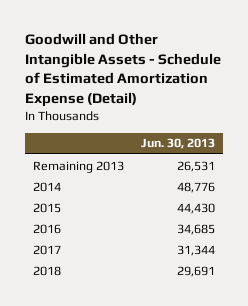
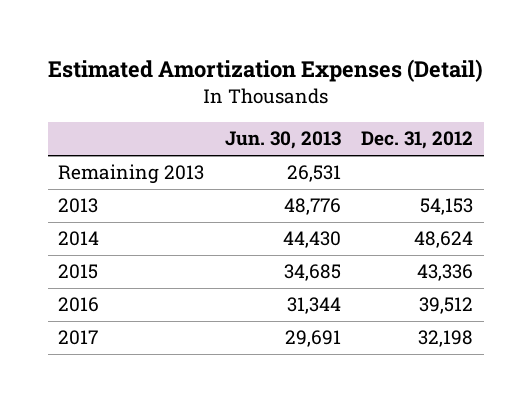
- Goodwill and Other Intangible Assets - Schedule of Estimated Amortization Expense (Detail)
+ Estimated Amortization Expenses (Detail)
- | Jun. 30, 2013
+ | Jun. 30, 2013 | Dec. 31, 2012
- 2014 | 48,776
- 2015 | 44,430
- 2016 | 34,685
- 2017 | 31,344
- 2018 | 29,691
+ 2013 | 48,776 | 54,153
+ 2014 | 44,430 | 48,624
+ 2015 | 34,685 | 43,336
+ 2016 | 31,344 | 39,512
+ 2017 | 29,691 | 32,198

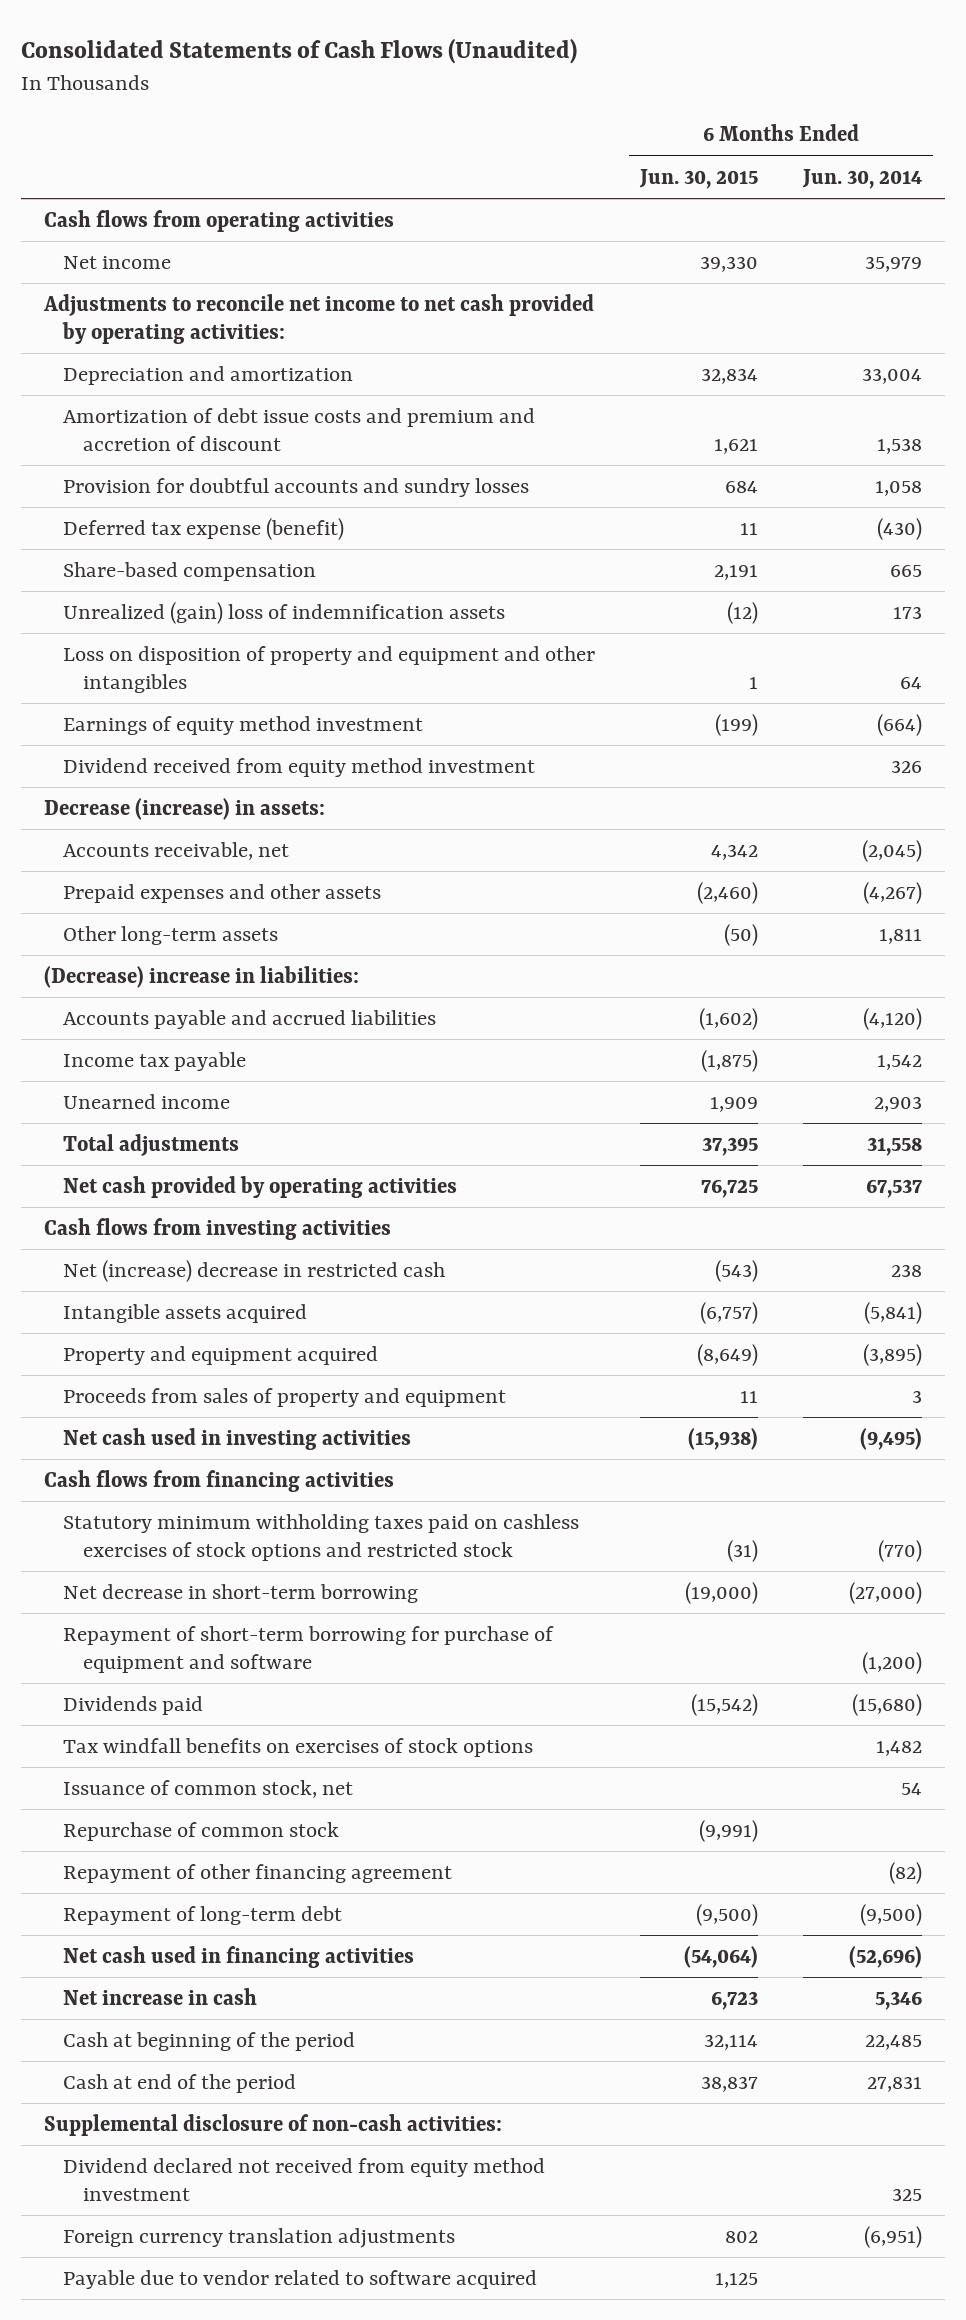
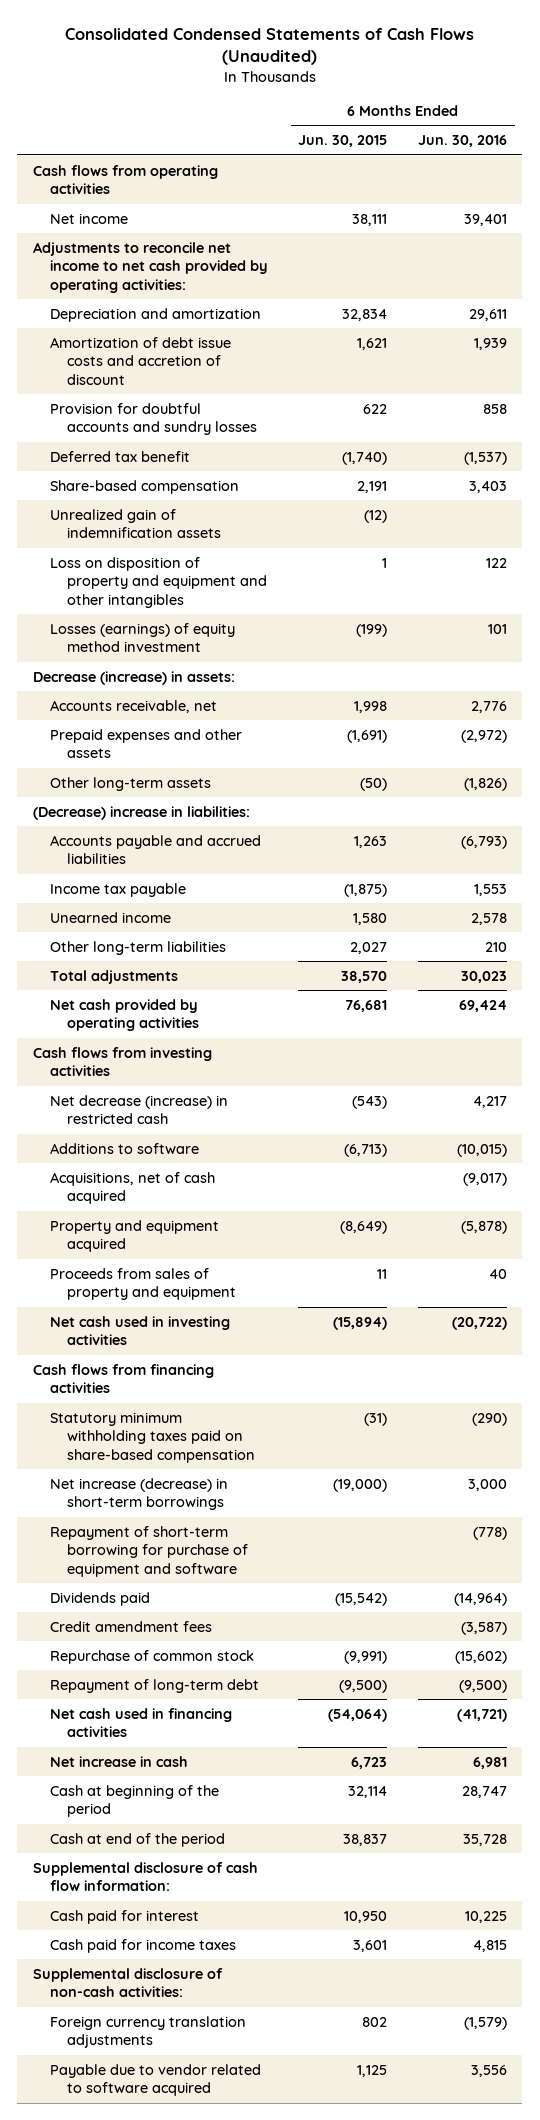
- Consolidated Statements of Cash Flows (Unaudited)
+ Consolidated Condensed Statements of Cash Flows (Unaudited)
- | 6 Months Ended Jun. 30, 2015 | 6 Months Ended Jun. 30, 2014
+ | 6 Months Ended Jun. 30, 2015 | 6 Months Ended Jun. 30, 2016
- Net income | 39,330 | 35,979
+ Net income | 38,111 | 39,401
- Amortization of debt issue costs and premium and accretion of discount | 1,621 | 1,538
- Provision for doubtful accounts and sundry losses | 684 | 1,058
- Deferred tax expense (benefit) | 11 | (430)
+ Amortization of debt issue costs and accretion of discount | 1,621 | 1,939
+ Provision for doubtful accounts and sundry losses | 622 | 858
+ Deferred tax benefit | (1,740) | (1,537)
- Unrealized (gain) loss of indemnification assets | (12) | 173
+ Unrealized gain of indemnification assets | (12) |
- Earnings of equity method investment | (199) | (664)
- Dividend received from equity method investment | | 326
+ Losses (earnings) of equity method investment | (199) | 101
- Accounts receivable, net | 4,342 | (2,045)
- Prepaid expenses and other assets | (2,460) | (4,267)
+ Accounts receivable, net | 1,998 | 2,776
+ Prepaid expenses and other assets | (1,691) | (2,972)
- Accounts payable and accrued liabilities | (1,602) | (4,120)
+ Accounts payable and accrued liabilities | 1,263 | (6,793)
- Unearned income | 1,909 | 2,903
- Total adjustments | 37,395 | 31,558
- Net cash provided by operating activities | 76,725 | 67,537
+ Unearned income | 1,580 | 2,578
+ Other long-term liabilities | 2,027 | 210
+ Total adjustments | 38,570 | 30,023
+ Net cash provided by operating activities | 76,681 | 69,424
- Net (increase) decrease in restricted cash | (543) | 238
- Intangible assets acquired | (6,757) | (5,841)
+ Net decrease (increase) in restricted cash | (543) | 4,217
+ Additions to software | (6,713) | (10,015)
+ Acquisitions, net of cash acquired | | (9,017)
- Net cash used in investing activities | (15,938) | (9,495)
+ Net cash used in investing activities | (15,894) | (20,722)
- Statutory minimum withholding taxes paid on cashless exercises of stock options and restricted stock | (31) | (770)
- Net decrease in short-term borrowing | (19,000) | (27,000)
+ Statutory minimum withholding taxes paid on share-based compensation | (31) | (290)
+ Net increase (decrease) in short-term borrowings | (19,000) | 3,000
- Tax windfall benefits on exercises of stock options | | 1,482
- Issuance of common stock, net | | 54
+ Credit amendment fees | | (3,587)
- Repayment of other financing agreement | | (82)
+ Supplemental disclosure of cash flow information:
+ Cash paid for interest | 10,950 | 10,225
+ Cash paid for income taxes | 3,601 | 4,815
- Dividend declared not received from equity method investment | | 325

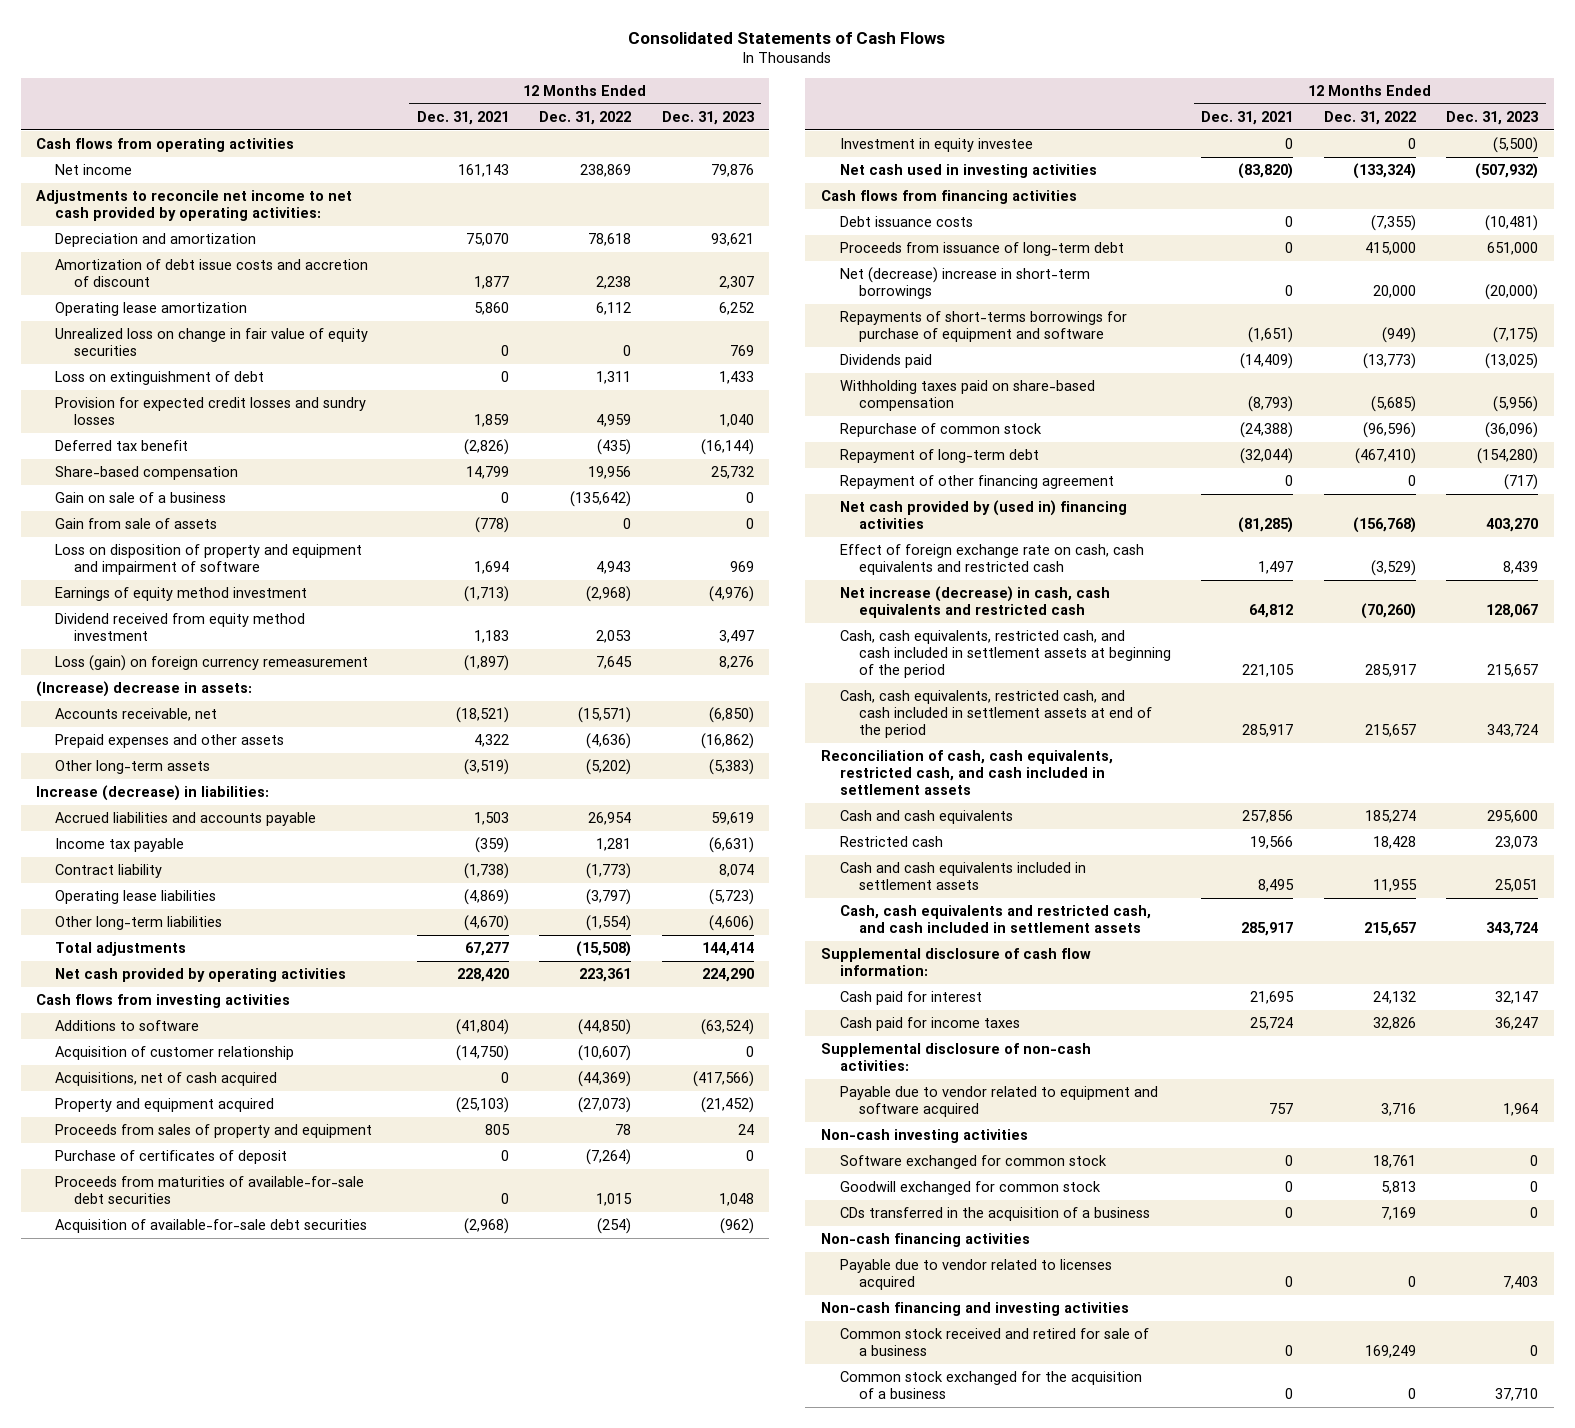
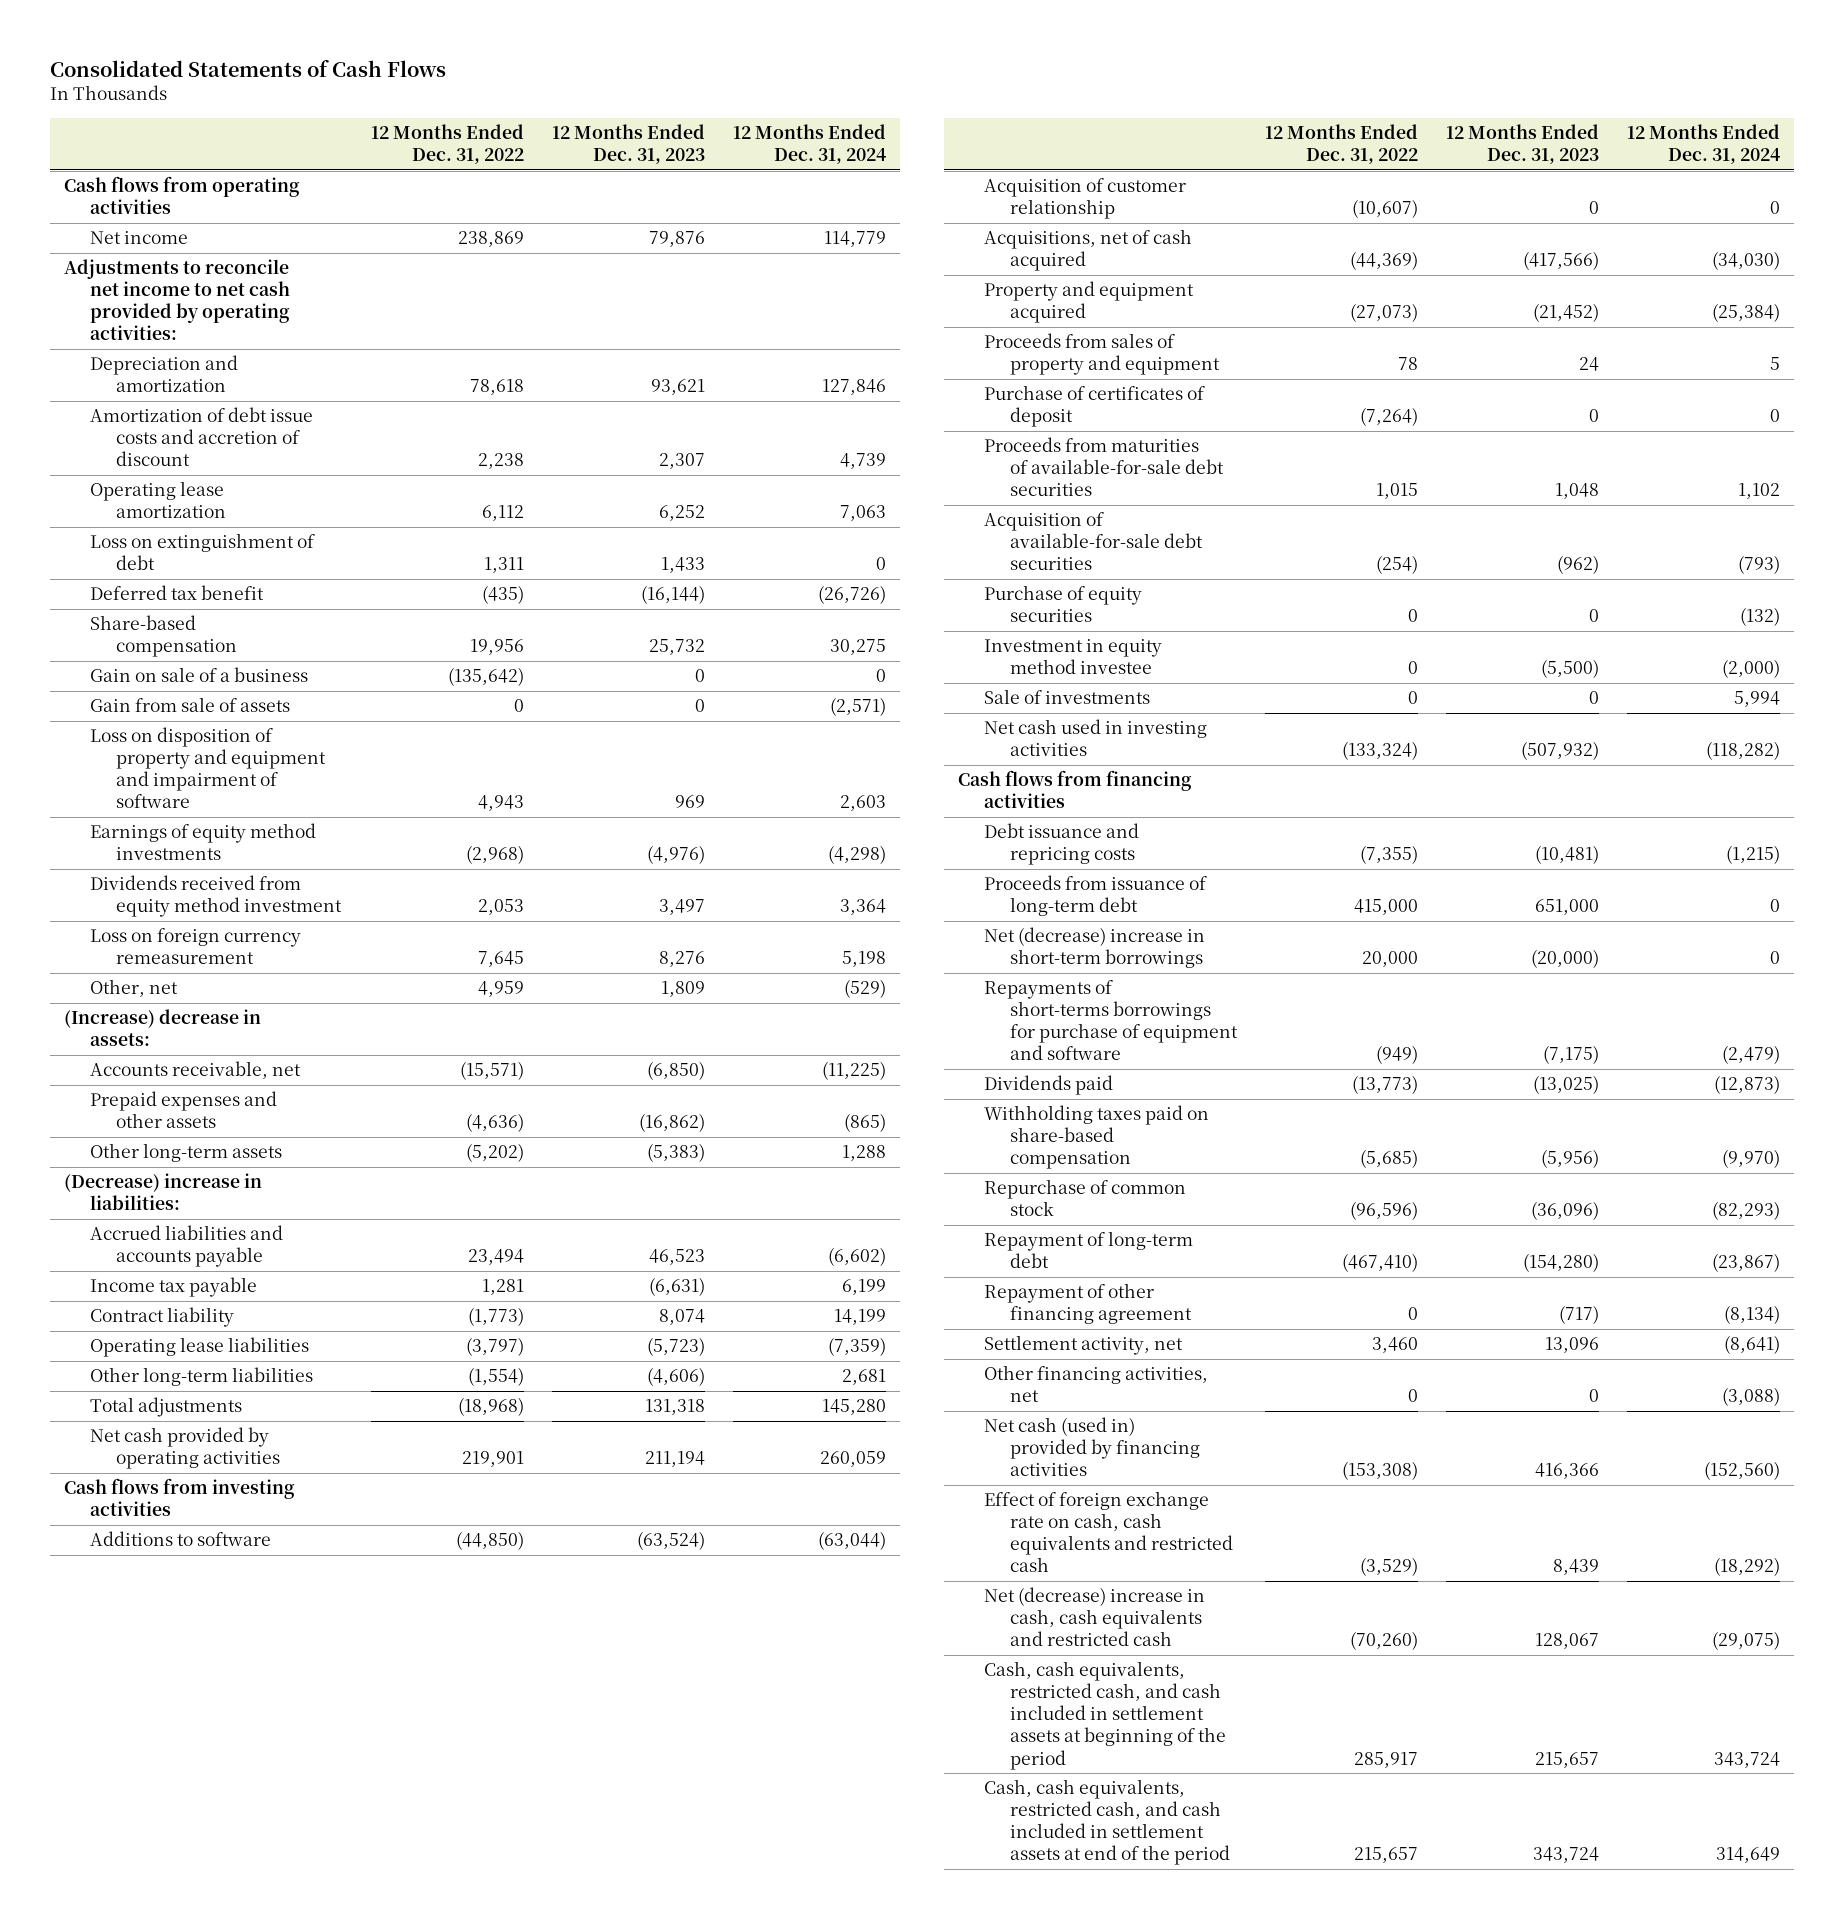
- | 12 Months Ended Dec. 31, 2021 | 12 Months Ended Dec. 31, 2022 | 12 Months Ended Dec. 31, 2023
+ | 12 Months Ended Dec. 31, 2022 | 12 Months Ended Dec. 31, 2023 | 12 Months Ended Dec. 31, 2024
- Unrealized loss on change in fair value of equity securities | 0 | 0 | 769
- Provision for expected credit losses and sundry losses | 1,859 | 4,959 | 1,040
- Earnings of equity method investment | (1,713) | (2,968) | (4,976)
- Dividend received from equity method investment | 1,183 | 2,053 | 3,497
- Loss (gain) on foreign currency remeasurement | (1,897) | 7,645 | 8,276
+ Earnings of equity method investments | (2,968) | (4,976) | (4,298)
+ Dividends received from equity method investment | 2,053 | 3,497 | 3,364
+ Loss on foreign currency remeasurement | 7,645 | 8,276 | 5,198
+ Other, net | 4,959 | 1,809 | (529)
- Increase (decrease) in liabilities:
- Accrued liabilities and accounts payable | 1,503 | 26,954 | 59,619
+ (Decrease) increase in liabilities:
+ Accrued liabilities and accounts payable | 23,494 | 46,523 | (6,602)
- Total adjustments | 67,277 | (15,508) | 144,414
- Net cash provided by operating activities | 228,420 | 223,361 | 224,290
+ Total adjustments | (18,968) | 131,318 | 145,280
+ Net cash provided by operating activities | 219,901 | 211,194 | 260,059
- Investment in equity investee | 0 | 0 | (5,500)
+ Purchase of equity securities | 0 | 0 | (132)
+ Investment in equity method investee | 0 | (5,500) | (2,000)
+ Sale of investments | 0 | 0 | 5,994
- Debt issuance costs | 0 | (7,355) | (10,481)
+ Debt issuance and repricing costs | (7,355) | (10,481) | (1,215)
- Net cash provided by (used in) financing activities | (81,285) | (156,768) | 403,270
+ Settlement activity, net | 3,460 | 13,096 | (8,641)
+ Other financing activities, net | 0 | 0 | (3,088)
+ Net cash (used in) provided by financing activities | (153,308) | 416,366 | (152,560)
- Net increase (decrease) in cash, cash equivalents and restricted cash | 64,812 | (70,260) | 128,067
+ Net (decrease) increase in cash, cash equivalents and restricted cash | (70,260) | 128,067 | (29,075)
- Reconciliation of cash, cash equivalents, restricted cash, and cash included in settlement assets
- Cash and cash equivalents | 257,856 | 185,274 | 295,600
- Restricted cash | 19,566 | 18,428 | 23,073
- Cash and cash equivalents included in settlement assets | 8,495 | 11,955 | 25,051
- Cash, cash equivalents and restricted cash, and cash included in settlement assets | 285,917 | 215,657 | 343,724
- Supplemental disclosure of cash flow information:
- Cash paid for interest | 21,695 | 24,132 | 32,147
- Cash paid for income taxes | 25,724 | 32,826 | 36,247
- Supplemental disclosure of non-cash activities:
- Payable due to vendor related to equipment and software acquired | 757 | 3,716 | 1,964
- Non-cash investing activities
- Software exchanged for common stock | 0 | 18,761 | 0
- Goodwill exchanged for common stock | 0 | 5,813 | 0
- CDs transferred in the acquisition of a business | 0 | 7,169 | 0
- Non-cash financing activities
- Payable due to vendor related to licenses acquired | 0 | 0 | 7,403
- Non-cash financing and investing activities
- Common stock received and retired for sale of a business | 0 | 169,249 | 0
- Common stock exchanged for the acquisition of a business | 0 | 0 | 37,710

